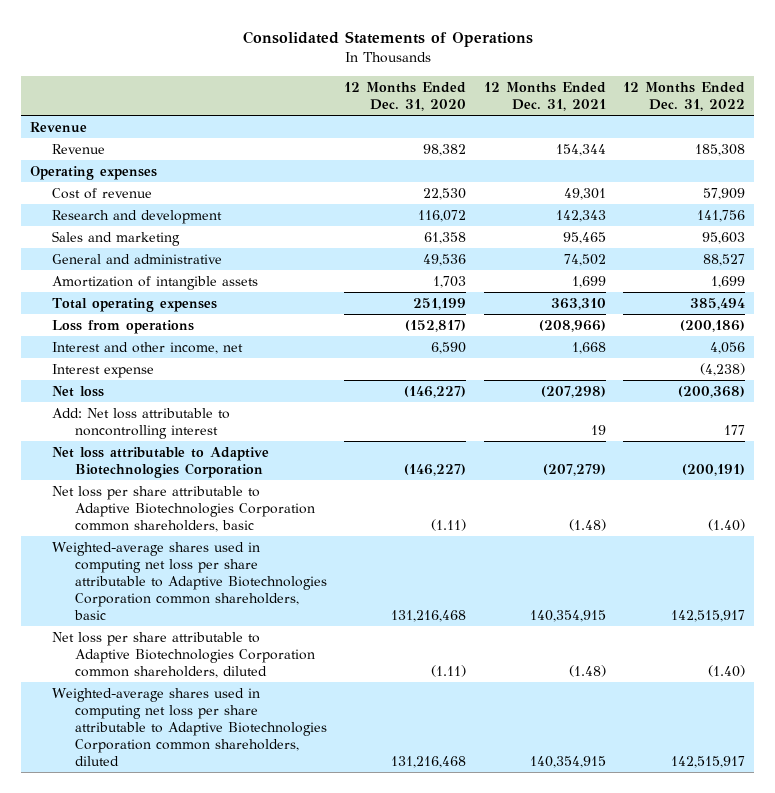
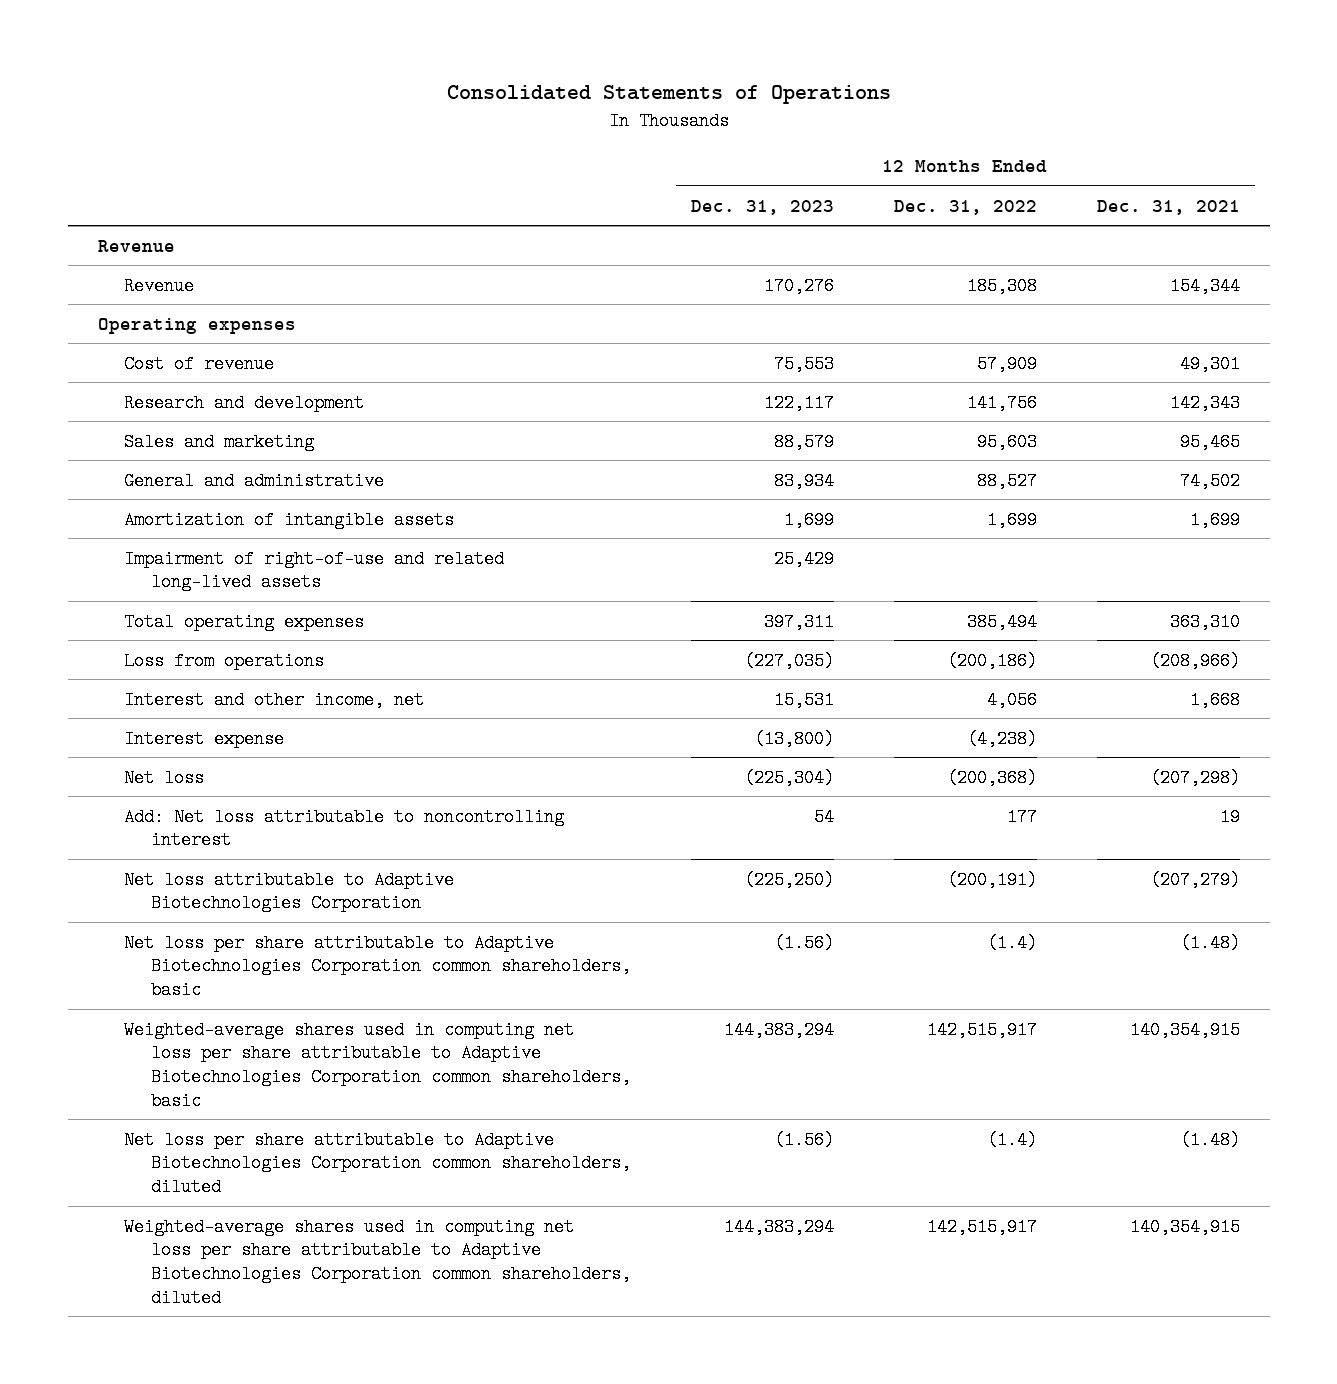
- | 12 Months Ended Dec. 31, 2020 | 12 Months Ended Dec. 31, 2021 | 12 Months Ended Dec. 31, 2022
+ | 12 Months Ended Dec. 31, 2023 | 12 Months Ended Dec. 31, 2022 | 12 Months Ended Dec. 31, 2021
+ Impairment of right-of-use and related long-lived assets | 25,429 | |
- Net loss per share attributable to Adaptive Biotechnologies Corporation common shareholders, basic | (1.11) | (1.48) | (1.40)
+ Net loss per share attributable to Adaptive Biotechnologies Corporation common shareholders, basic | (1.56) | (1.4) | (1.48)
- Net loss per share attributable to Adaptive Biotechnologies Corporation common shareholders, diluted | (1.11) | (1.48) | (1.40)
+ Net loss per share attributable to Adaptive Biotechnologies Corporation common shareholders, diluted | (1.56) | (1.4) | (1.48)

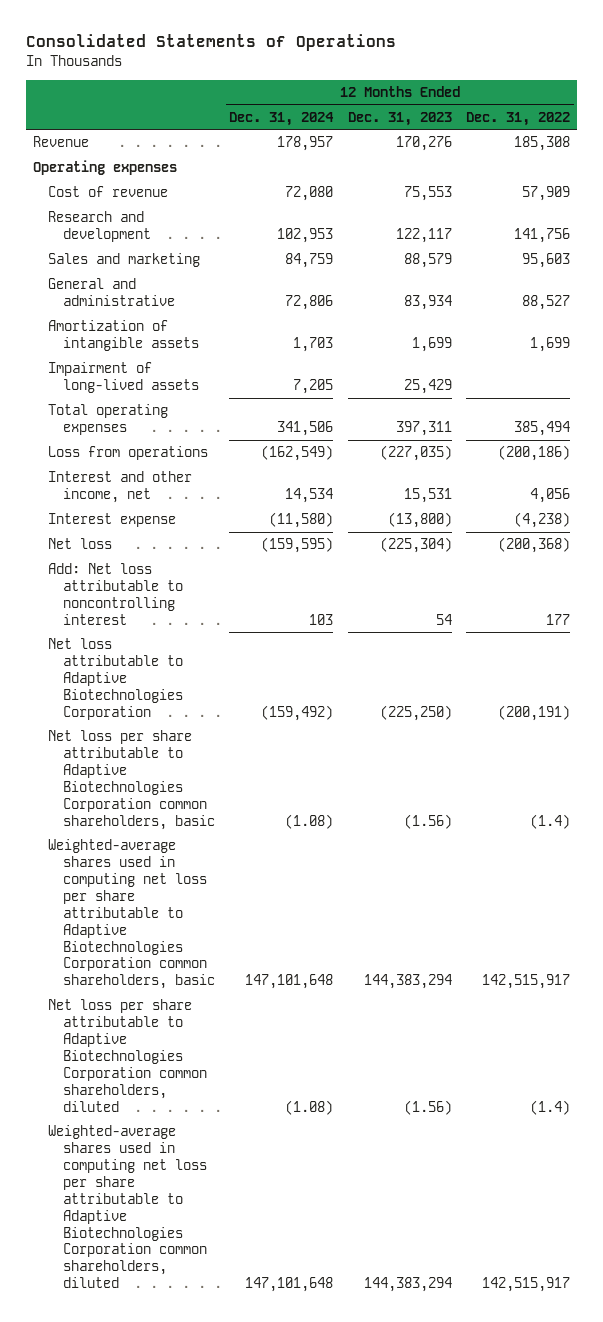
- | 12 Months Ended Dec. 31, 2023 | 12 Months Ended Dec. 31, 2022 | 12 Months Ended Dec. 31, 2021
+ | 12 Months Ended Dec. 31, 2024 | 12 Months Ended Dec. 31, 2023 | 12 Months Ended Dec. 31, 2022
- Revenue
- Impairment of right-of-use and related long-lived assets | 25,429 | |
+ Impairment of long-lived assets | 7,205 | 25,429 |

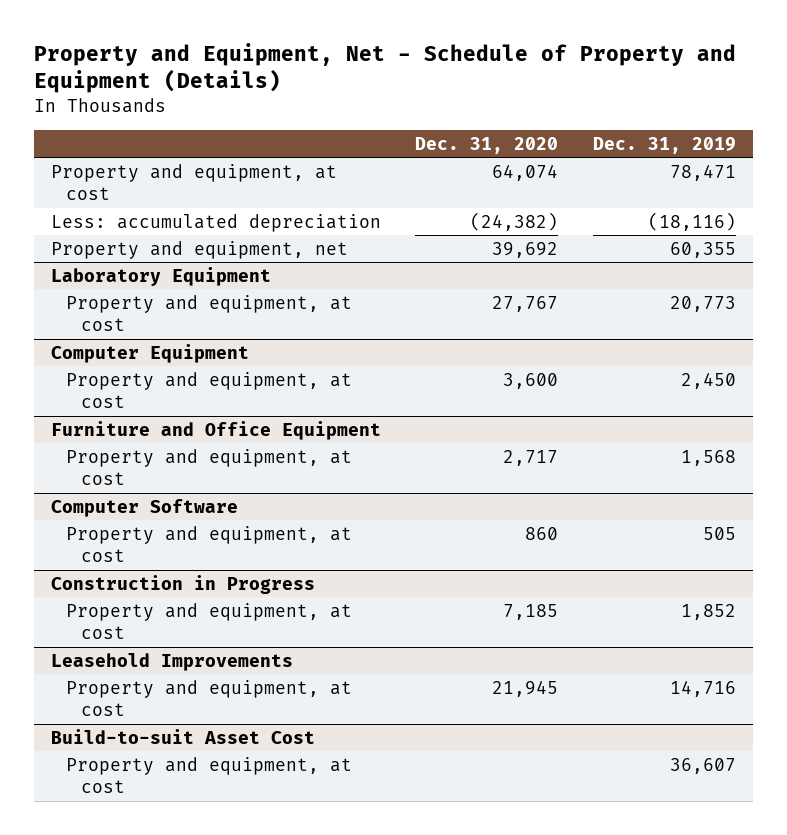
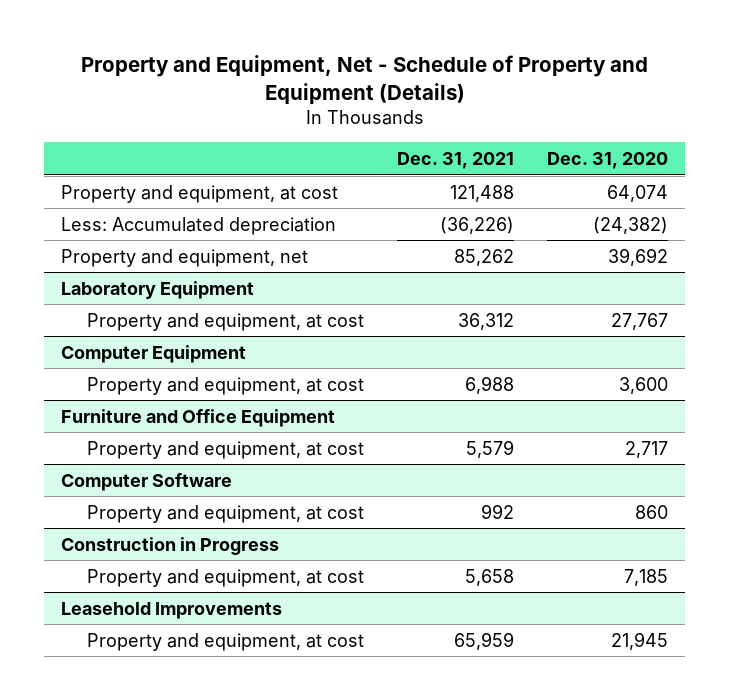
- | Dec. 31, 2020 | Dec. 31, 2019
+ | Dec. 31, 2021 | Dec. 31, 2020
- Less: accumulated depreciation | (24,382) | (18,116)
+ Less: Accumulated depreciation | (36,226) | (24,382)
- Build-to-suit Asset Cost
- Property and equipment, at cost | | 36,607

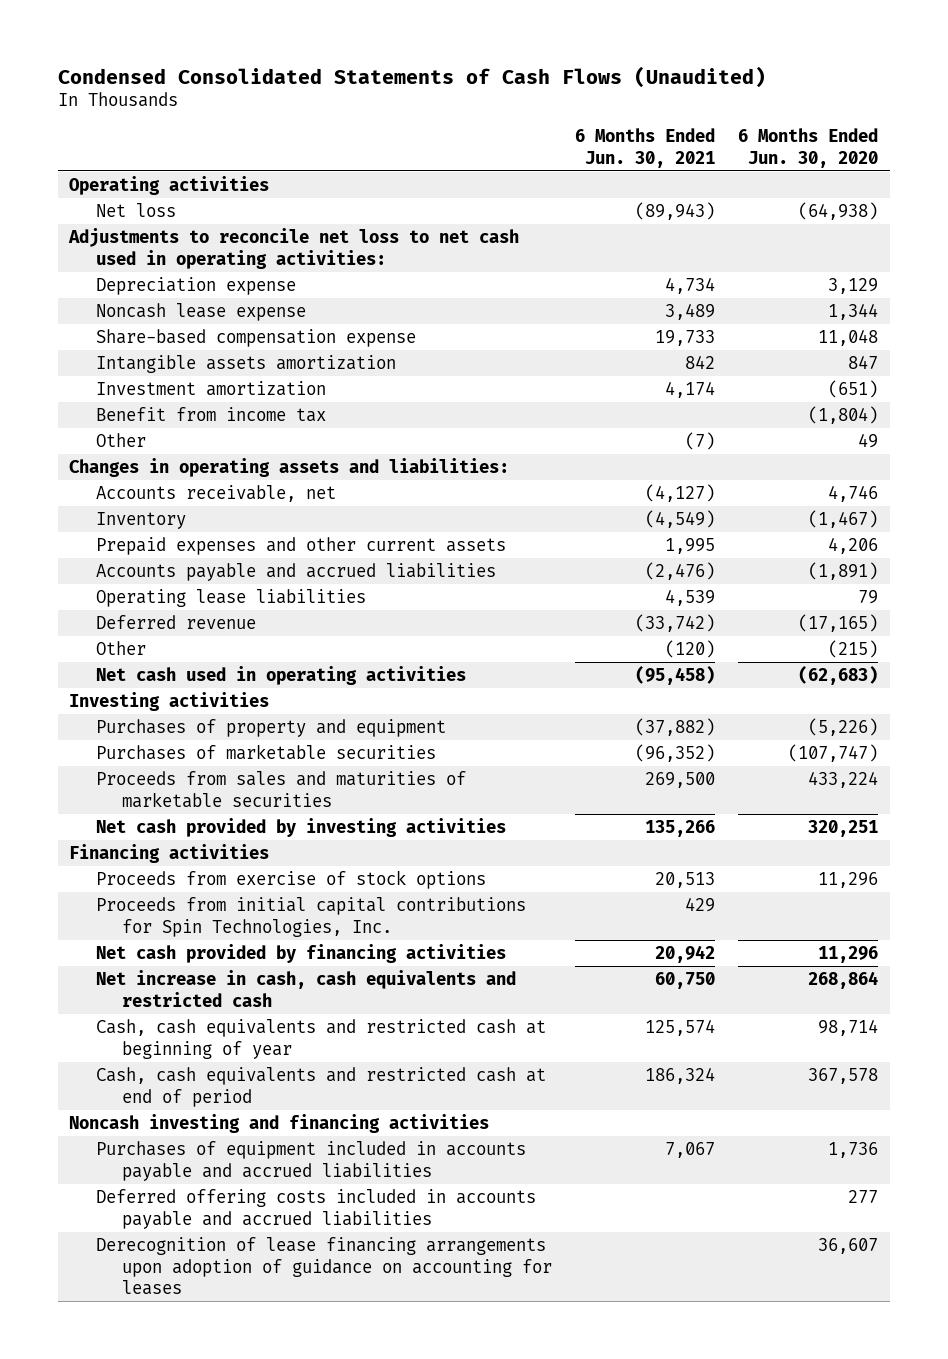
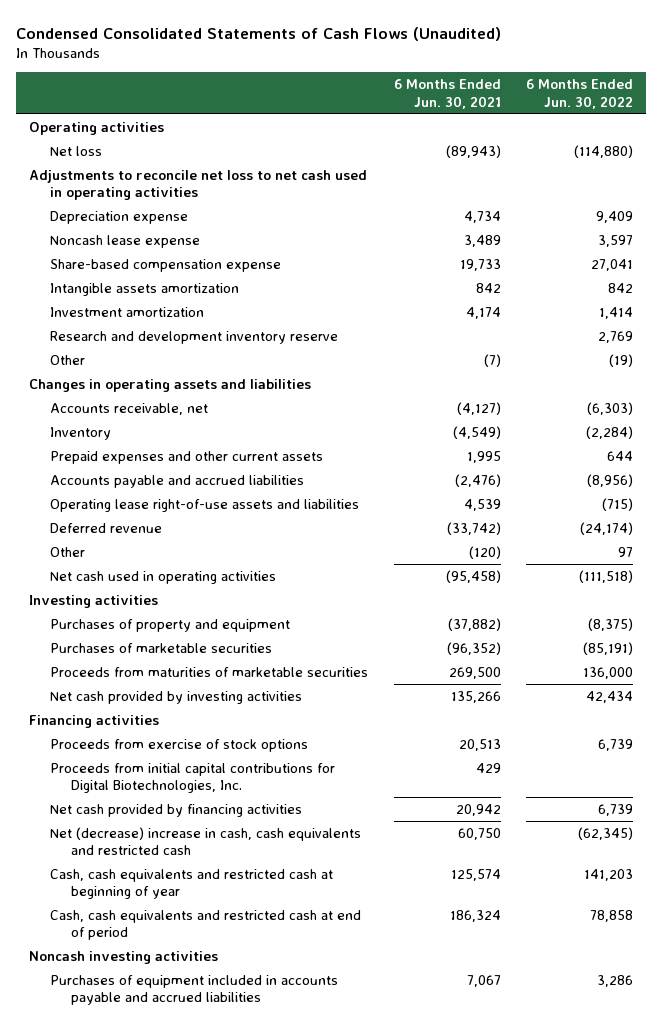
- | 6 Months Ended Jun. 30, 2021 | 6 Months Ended Jun. 30, 2020
+ | 6 Months Ended Jun. 30, 2021 | 6 Months Ended Jun. 30, 2022
- Adjustments to reconcile net loss to net cash used in operating activities:
+ Adjustments to reconcile net loss to net cash used in operating activities
- Benefit from income tax | | (1,804)
+ Research and development inventory reserve | | 2,769
- Changes in operating assets and liabilities:
+ Changes in operating assets and liabilities
- Operating lease liabilities | 4,539 | 79
+ Operating lease right-of-use assets and liabilities | 4,539 | (715)
- Proceeds from sales and maturities of marketable securities | 269,500 | 433,224
+ Proceeds from maturities of marketable securities | 269,500 | 136,000
- Proceeds from initial capital contributions for Spin Technologies, Inc. | 429 |
+ Proceeds from initial capital contributions for Digital Biotechnologies, Inc. | 429 |
- Net increase in cash, cash equivalents and restricted cash | 60,750 | 268,864
+ Net (decrease) increase in cash, cash equivalents and restricted cash | 60,750 | (62,345)
- Noncash investing and financing activities
+ Noncash investing activities
- Deferred offering costs included in accounts payable and accrued liabilities | | 277
- Derecognition of lease financing arrangements upon adoption of guidance on accounting for leases | | 36,607

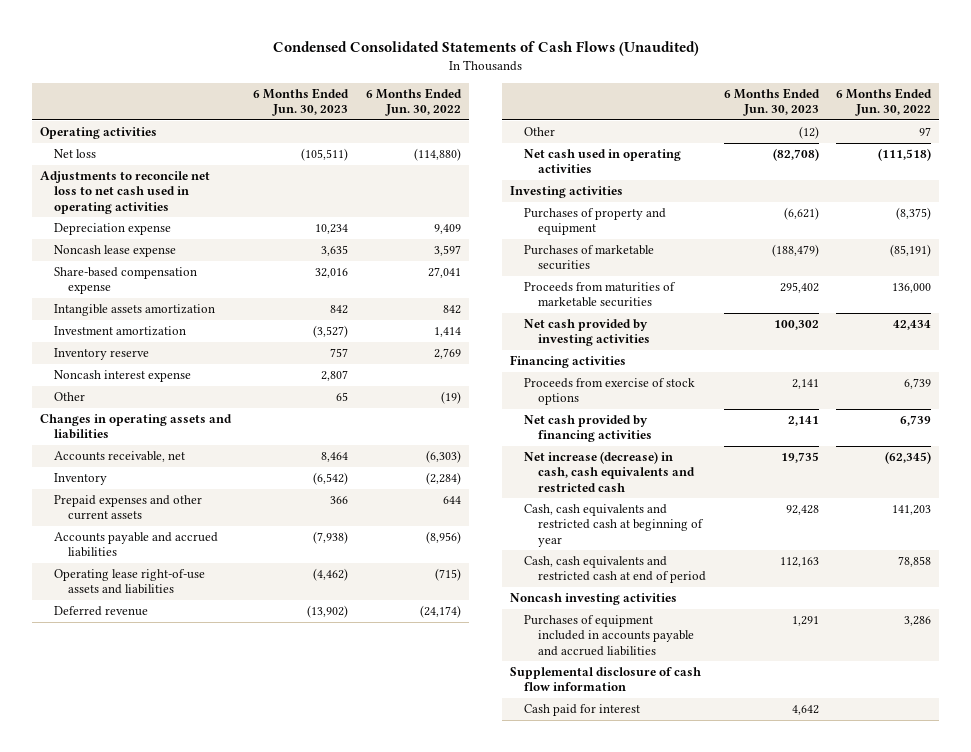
- | 6 Months Ended Jun. 30, 2021 | 6 Months Ended Jun. 30, 2022
+ | 6 Months Ended Jun. 30, 2023 | 6 Months Ended Jun. 30, 2022
- Research and development inventory reserve | | 2,769
+ Inventory reserve | 757 | 2,769
+ Noncash interest expense | 2,807 |
- Proceeds from initial capital contributions for Digital Biotechnologies, Inc. | 429 |
- Net (decrease) increase in cash, cash equivalents and restricted cash | 60,750 | (62,345)
+ Net increase (decrease) in cash, cash equivalents and restricted cash | 19,735 | (62,345)
+ Supplemental disclosure of cash flow information
+ Cash paid for interest | 4,642 |

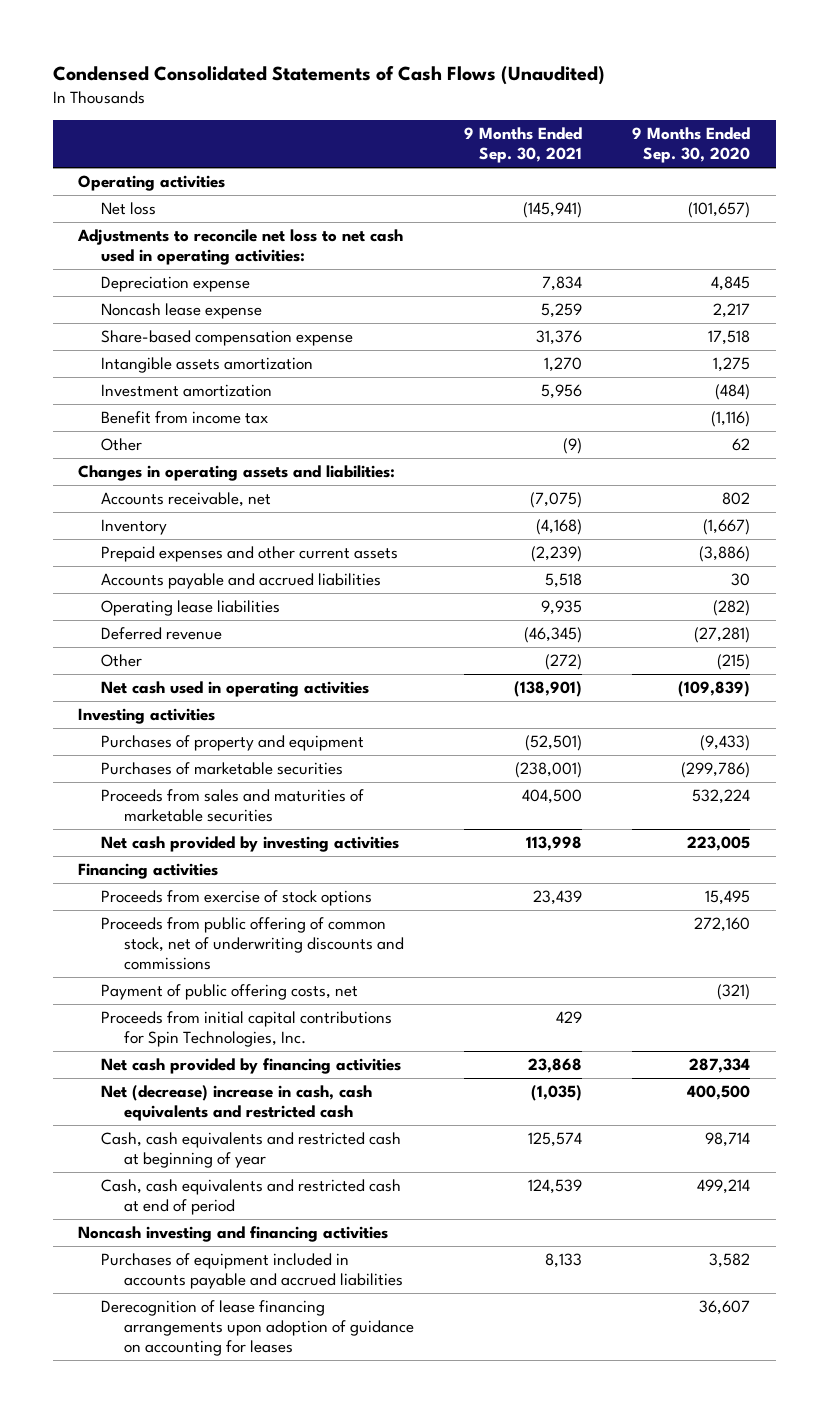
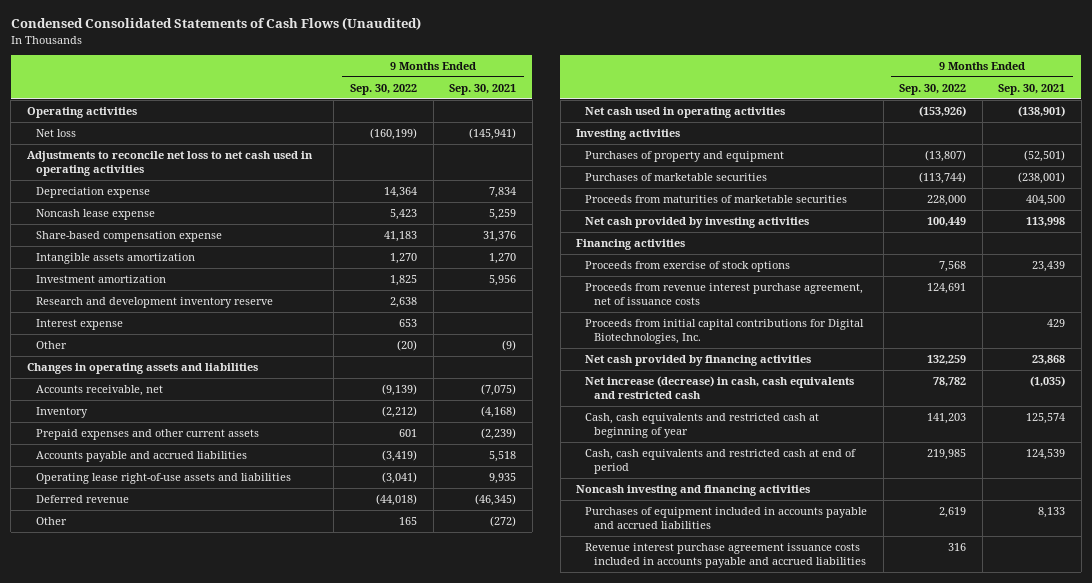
- | 9 Months Ended Sep. 30, 2021 | 9 Months Ended Sep. 30, 2020
+ | 9 Months Ended Sep. 30, 2022 | 9 Months Ended Sep. 30, 2021
- Adjustments to reconcile net loss to net cash used in operating activities:
+ Adjustments to reconcile net loss to net cash used in operating activities
- Benefit from income tax | | (1,116)
+ Research and development inventory reserve | 2,638 |
+ Interest expense | 653 |
- Changes in operating assets and liabilities:
+ Changes in operating assets and liabilities
- Operating lease liabilities | 9,935 | (282)
+ Operating lease right-of-use assets and liabilities | (3,041) | 9,935
- Proceeds from sales and maturities of marketable securities | 404,500 | 532,224
+ Proceeds from maturities of marketable securities | 228,000 | 404,500
- Proceeds from public offering of common stock, net of underwriting discounts and commissions | | 272,160
- Payment of public offering costs, net | | (321)
- Proceeds from initial capital contributions for Spin Technologies, Inc. | 429 |
+ Proceeds from revenue interest purchase agreement, net of issuance costs | 124,691 |
+ Proceeds from initial capital contributions for Digital Biotechnologies, Inc. | | 429
- Net (decrease) increase in cash, cash equivalents and restricted cash | (1,035) | 400,500
+ Net increase (decrease) in cash, cash equivalents and restricted cash | 78,782 | (1,035)
- Derecognition of lease financing arrangements upon adoption of guidance on accounting for leases | | 36,607
+ Revenue interest purchase agreement issuance costs included in accounts payable and accrued liabilities | 316 |

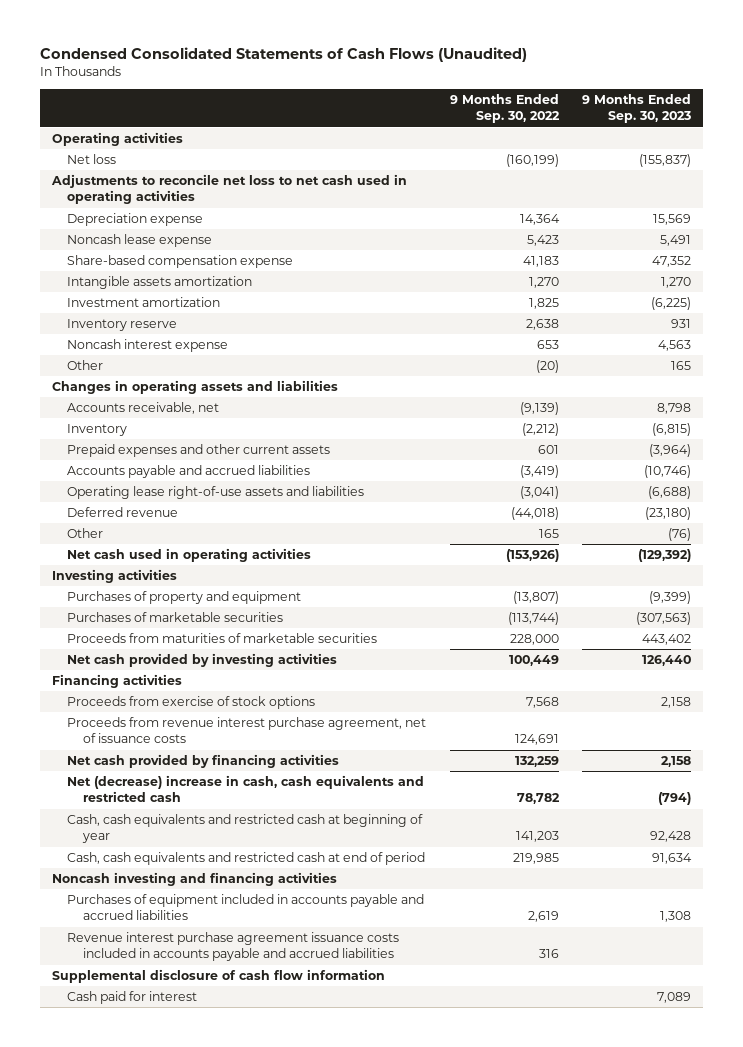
- | 9 Months Ended Sep. 30, 2022 | 9 Months Ended Sep. 30, 2021
+ | 9 Months Ended Sep. 30, 2022 | 9 Months Ended Sep. 30, 2023
- Research and development inventory reserve | 2,638 |
- Interest expense | 653 |
+ Inventory reserve | 2,638 | 931
+ Noncash interest expense | 653 | 4,563
- Proceeds from initial capital contributions for Digital Biotechnologies, Inc. | | 429
- Net increase (decrease) in cash, cash equivalents and restricted cash | 78,782 | (1,035)
+ Net (decrease) increase in cash, cash equivalents and restricted cash | 78,782 | (794)
+ Supplemental disclosure of cash flow information
+ Cash paid for interest | | 7,089

